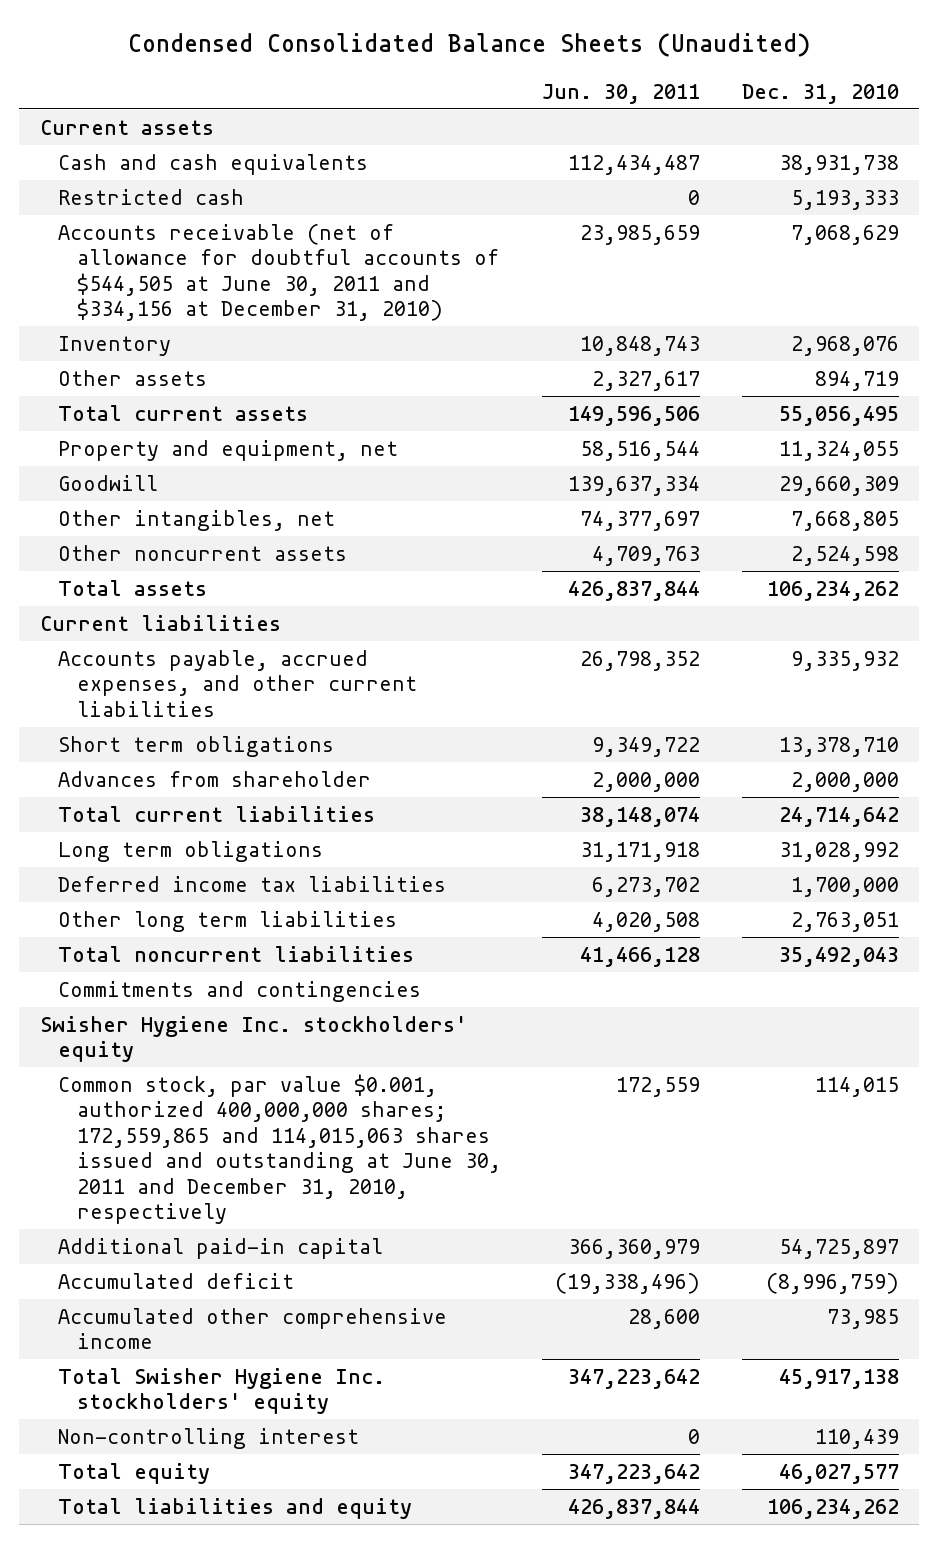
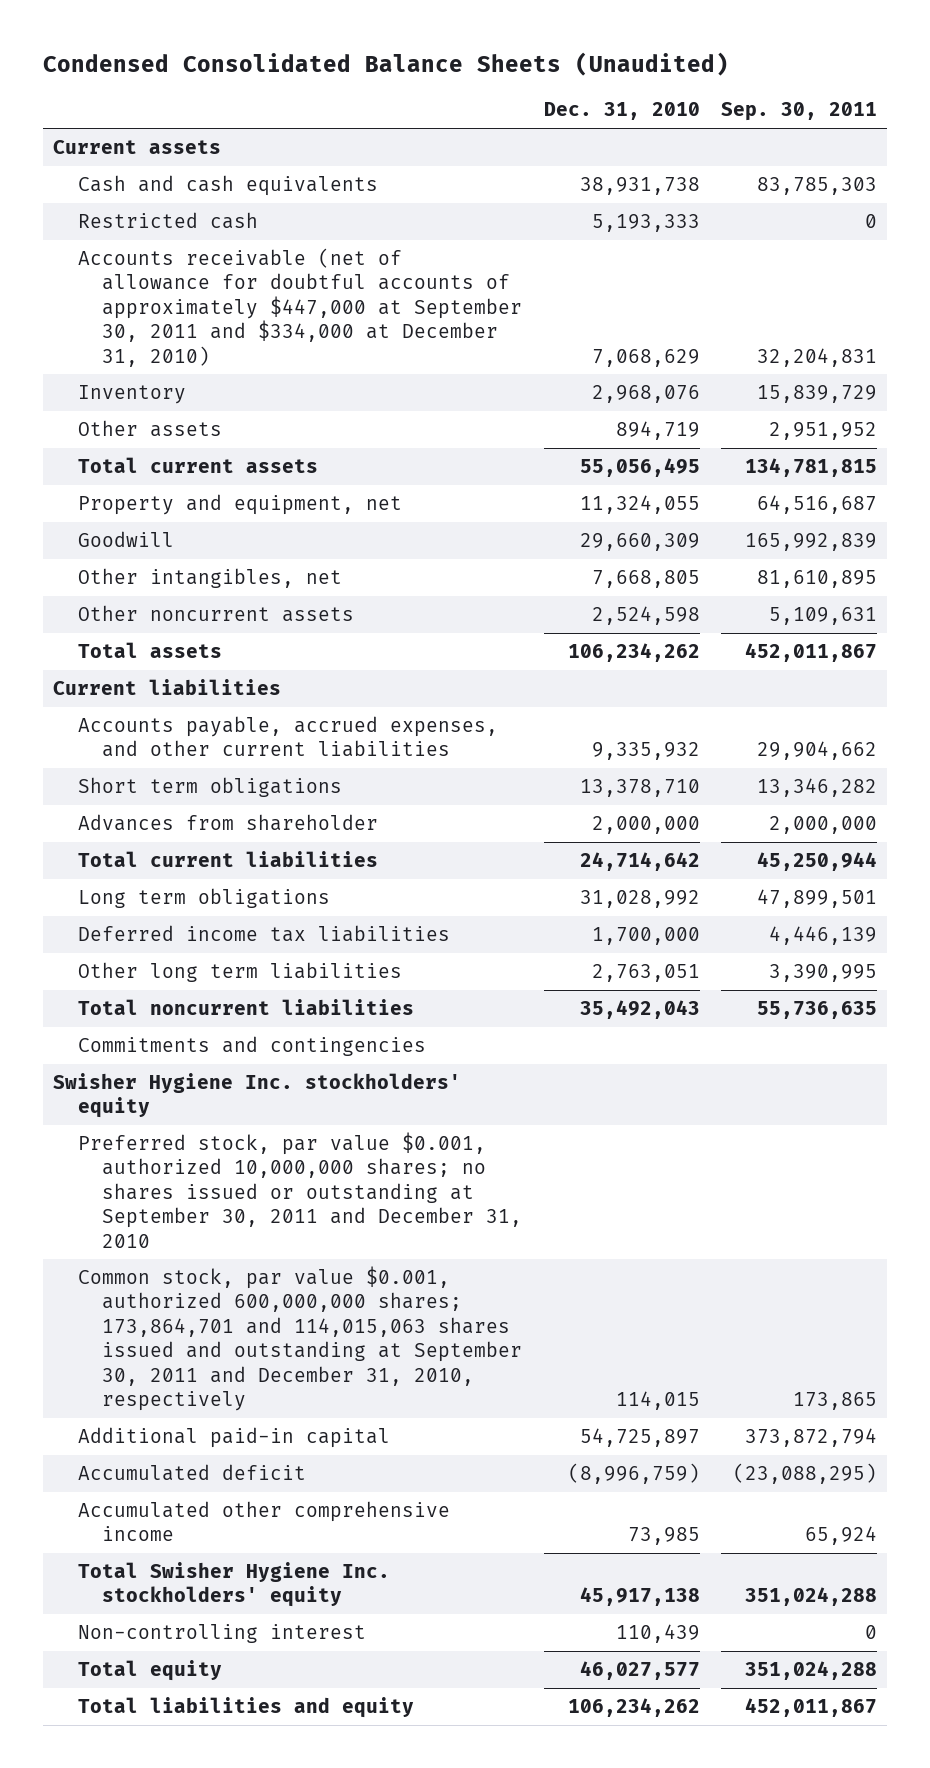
- | Jun. 30, 2011 | Dec. 31, 2010
+ | Dec. 31, 2010 | Sep. 30, 2011
- Accounts receivable (net of allowance for doubtful accounts of $544,505 at June 30, 2011 and $334,156 at December 31, 2010) | 23,985,659 | 7,068,629
+ Accounts receivable (net of allowance for doubtful accounts of approximately $447,000 at September 30, 2011 and $334,000 at December 31, 2010) | 7,068,629 | 32,204,831
- Common stock, par value $0.001, authorized 400,000,000 shares; 172,559,865 and 114,015,063 shares issued and outstanding at June 30, 2011 and December 31, 2010, respectively | 172,559 | 114,015
+ Preferred stock, par value $0.001, authorized 10,000,000 shares; no shares issued or outstanding at September 30, 2011 and December 31, 2010
+ Common stock, par value $0.001, authorized 600,000,000 shares; 173,864,701 and 114,015,063 shares issued and outstanding at September 30, 2011 and December 31, 2010, respectively | 114,015 | 173,865

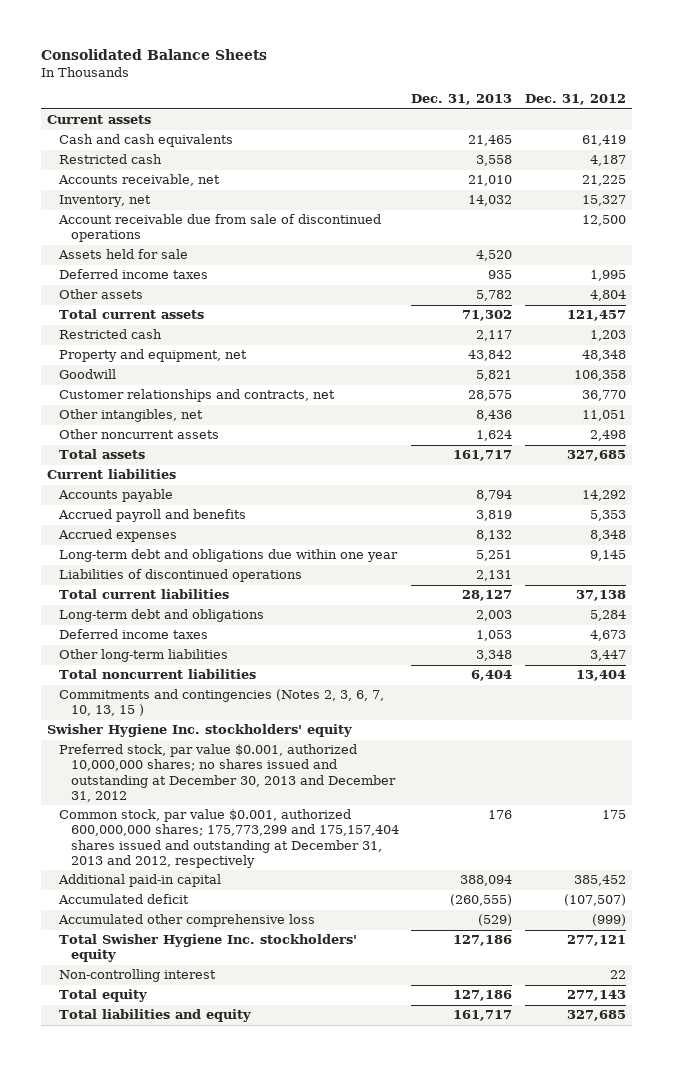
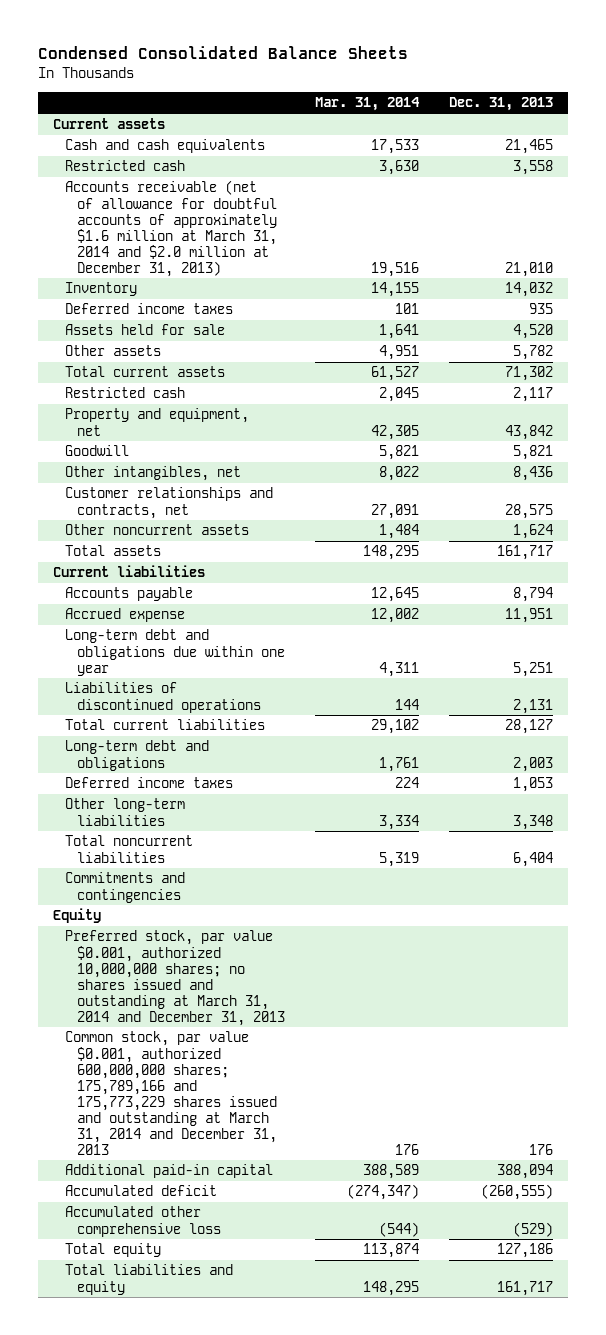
- Consolidated Balance Sheets
+ Condensed Consolidated Balance Sheets
- | Dec. 31, 2013 | Dec. 31, 2012
+ | Mar. 31, 2014 | Dec. 31, 2013
- Accounts receivable, net | 21,010 | 21,225
- Inventory, net | 14,032 | 15,327
- Account receivable due from sale of discontinued operations | | 12,500
+ Accounts receivable (net of allowance for doubtful accounts of approximately $1.6 million at March 31, 2014 and $2.0 million at December 31, 2013) | 19,516 | 21,010
+ Inventory | 14,155 | 14,032
moved down: Assets held for sale | 1,641 | 4,520
moved down: Customer relationships and contracts, net | 27,091 | 28,575
- Accrued payroll and benefits | 3,819 | 5,353
- Accrued expenses | 8,132 | 8,348
+ Accrued expense | 12,002 | 11,951
- Commitments and contingencies (Notes 2, 3, 6, 7, 10, 13, 15 )
- Swisher Hygiene Inc. stockholders' equity
- Preferred stock, par value $0.001, authorized 10,000,000 shares; no shares issued and outstanding at December 30, 2013 and December 31, 2012
- Common stock, par value $0.001, authorized 600,000,000 shares; 175,773,299 and 175,157,404 shares issued and outstanding at December 31, 2013 and 2012, respectively | 176 | 175
+ Commitments and contingencies
+ Equity
+ Preferred stock, par value $0.001, authorized 10,000,000 shares; no shares issued and outstanding at March 31, 2014 and December 31, 2013
+ Common stock, par value $0.001, authorized 600,000,000 shares; 175,789,166 and 175,773,229 shares issued and outstanding at March 31, 2014 and December 31, 2013 | 176 | 176
- Total Swisher Hygiene Inc. stockholders' equity | 127,186 | 277,121
- Non-controlling interest | | 22

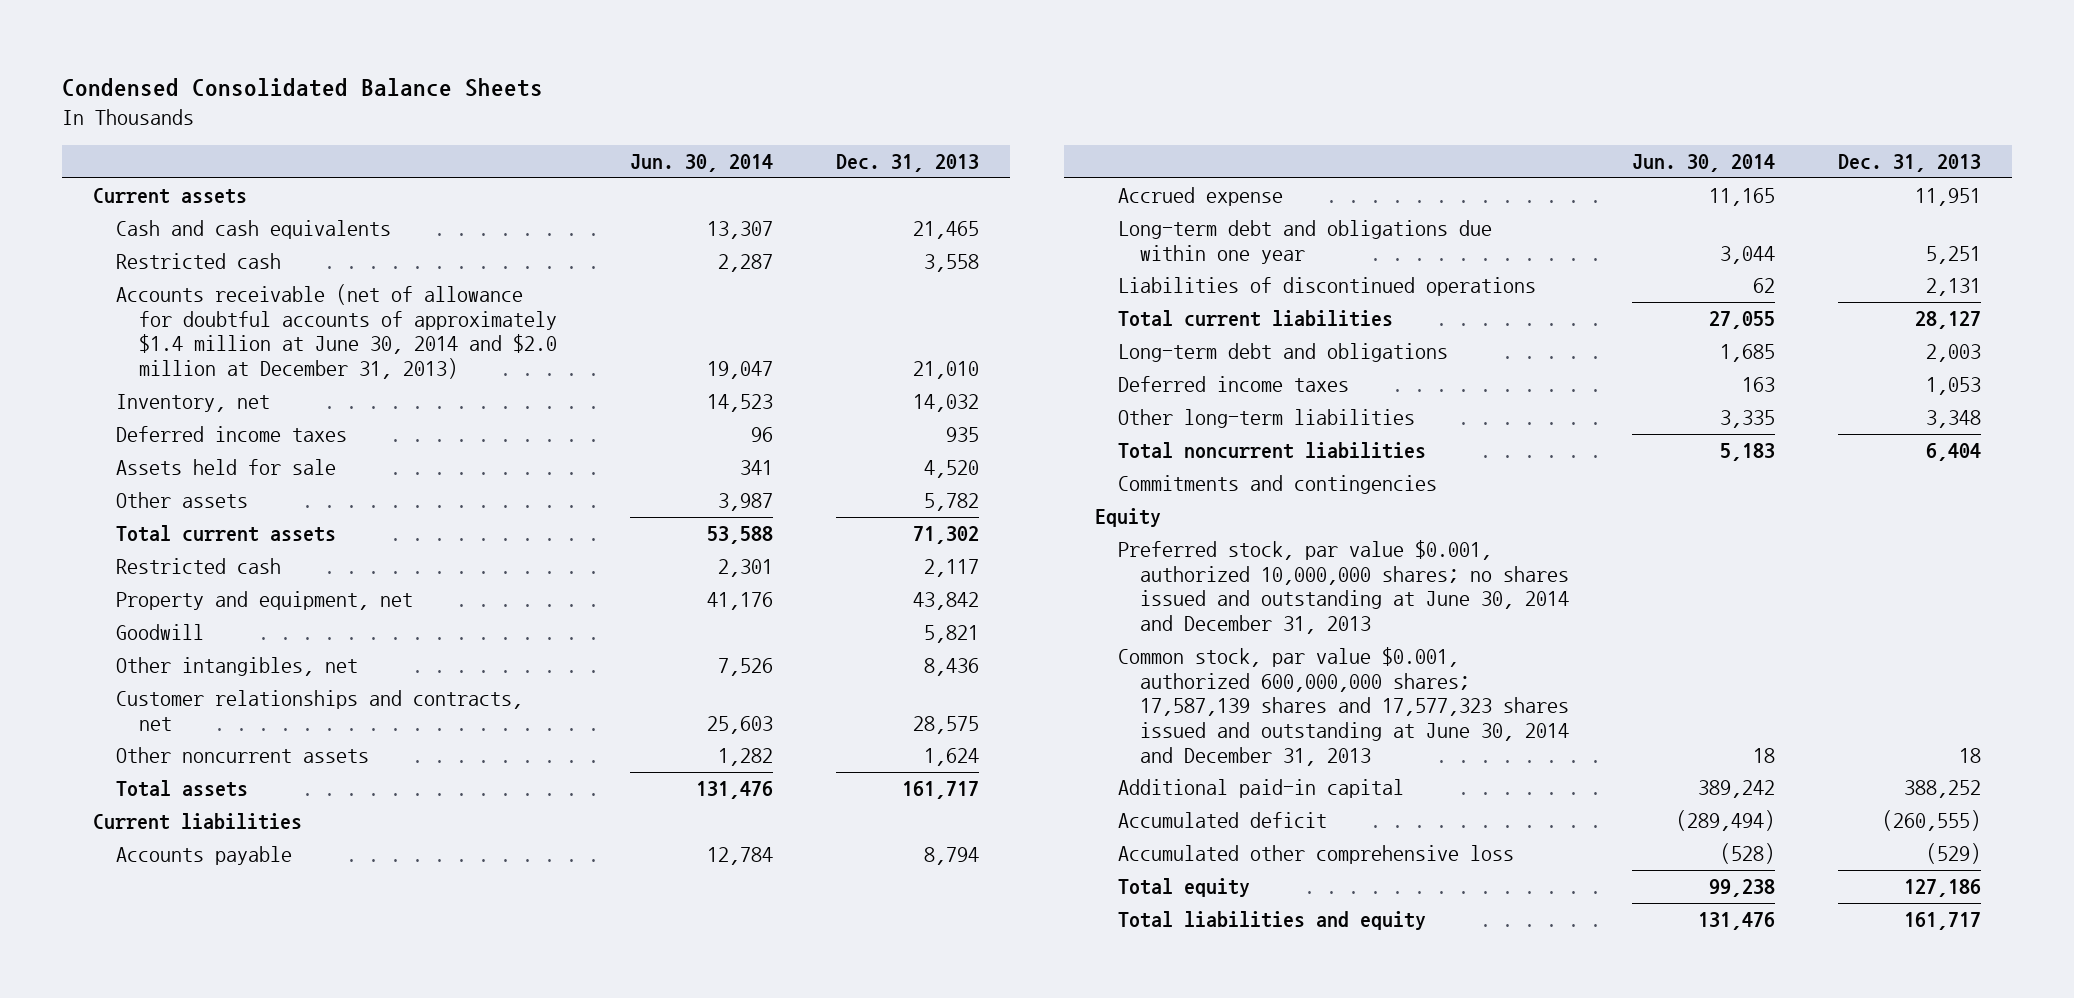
- | Mar. 31, 2014 | Dec. 31, 2013
+ | Jun. 30, 2014 | Dec. 31, 2013
- Accounts receivable (net of allowance for doubtful accounts of approximately $1.6 million at March 31, 2014 and $2.0 million at December 31, 2013) | 19,516 | 21,010
- Inventory | 14,155 | 14,032
+ Accounts receivable (net of allowance for doubtful accounts of approximately $1.4 million at June 30, 2014 and $2.0 million at December 31, 2013) | 19,047 | 21,010
+ Inventory, net | 14,523 | 14,032
- Preferred stock, par value $0.001, authorized 10,000,000 shares; no shares issued and outstanding at March 31, 2014 and December 31, 2013
- Common stock, par value $0.001, authorized 600,000,000 shares; 175,789,166 and 175,773,229 shares issued and outstanding at March 31, 2014 and December 31, 2013 | 176 | 176
- Additional paid-in capital | 388,589 | 388,094
+ Preferred stock, par value $0.001, authorized 10,000,000 shares; no shares issued and outstanding at June 30, 2014 and December 31, 2013
+ Common stock, par value $0.001, authorized 600,000,000 shares; 17,587,139 shares and 17,577,323 shares issued and outstanding at June 30, 2014 and December 31, 2013 | 18 | 18
+ Additional paid-in capital | 389,242 | 388,252

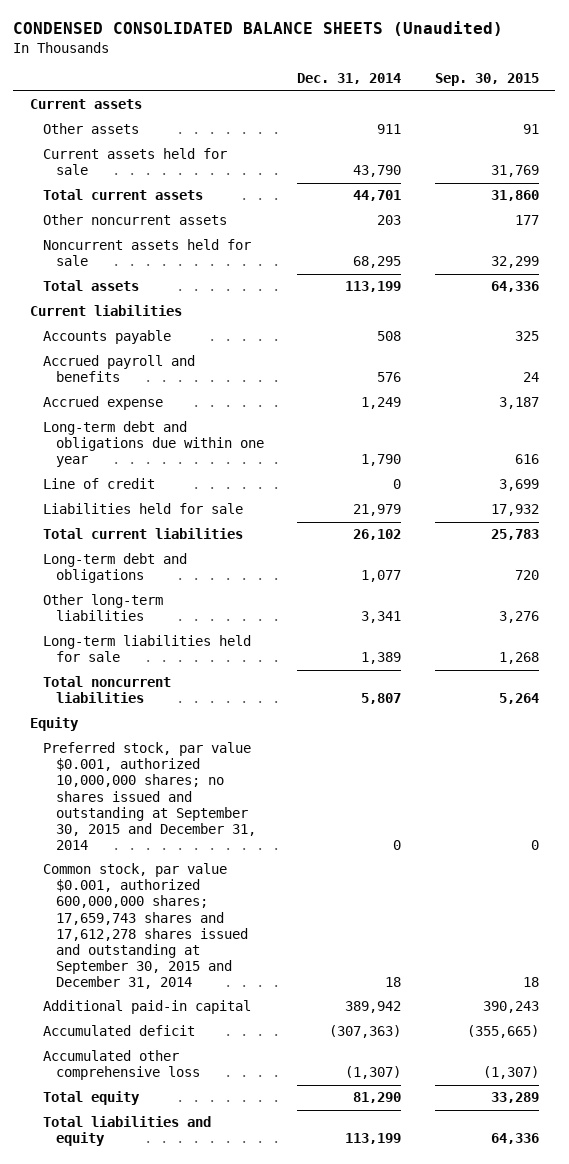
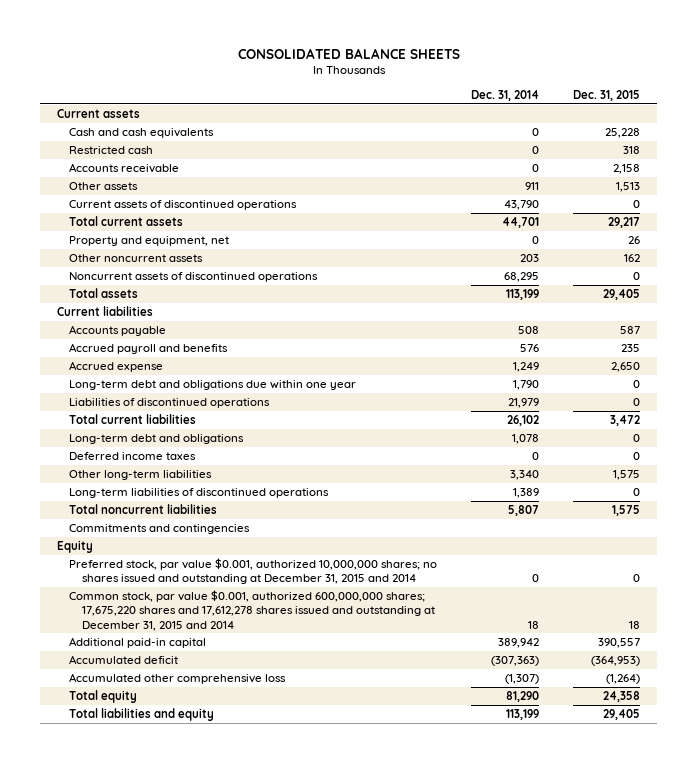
- CONDENSED CONSOLIDATED BALANCE SHEETS (Unaudited)
+ CONSOLIDATED BALANCE SHEETS
- | Dec. 31, 2014 | Sep. 30, 2015
+ | Dec. 31, 2014 | Dec. 31, 2015
+ Cash and cash equivalents | 0 | 25,228
+ Restricted cash | 0 | 318
+ Accounts receivable | 0 | 2,158
- Current assets held for sale | 43,790 | 31,769
+ Current assets of discontinued operations | 43,790 | 0
+ Property and equipment, net | 0 | 26
- Noncurrent assets held for sale | 68,295 | 32,299
+ Noncurrent assets of discontinued operations | 68,295 | 0
- Line of credit | 0 | 3,699
- Liabilities held for sale | 21,979 | 17,932
+ Liabilities of discontinued operations | 21,979 | 0
- Long-term debt and obligations | 1,077 | 720
- Other long-term liabilities | 3,341 | 3,276
- Long-term liabilities held for sale | 1,389 | 1,268
+ Long-term debt and obligations | 1,078 | 0
+ Deferred income taxes | 0 | 0
+ Other long-term liabilities | 3,340 | 1,575
+ Long-term liabilities of discontinued operations | 1,389 | 0
+ Commitments and contingencies
- Preferred stock, par value $0.001, authorized 10,000,000 shares; no shares issued and outstanding at September 30, 2015 and December 31, 2014 | 0 | 0
- Common stock, par value $0.001, authorized 600,000,000 shares; 17,659,743 shares and 17,612,278 shares issued and outstanding at September 30, 2015 and December 31, 2014 | 18 | 18
+ Preferred stock, par value $0.001, authorized 10,000,000 shares; no shares issued and outstanding at December 31, 2015 and 2014 | 0 | 0
+ Common stock, par value $0.001, authorized 600,000,000 shares; 17,675,220 shares and 17,612,278 shares issued and outstanding at December 31, 2015 and 2014 | 18 | 18

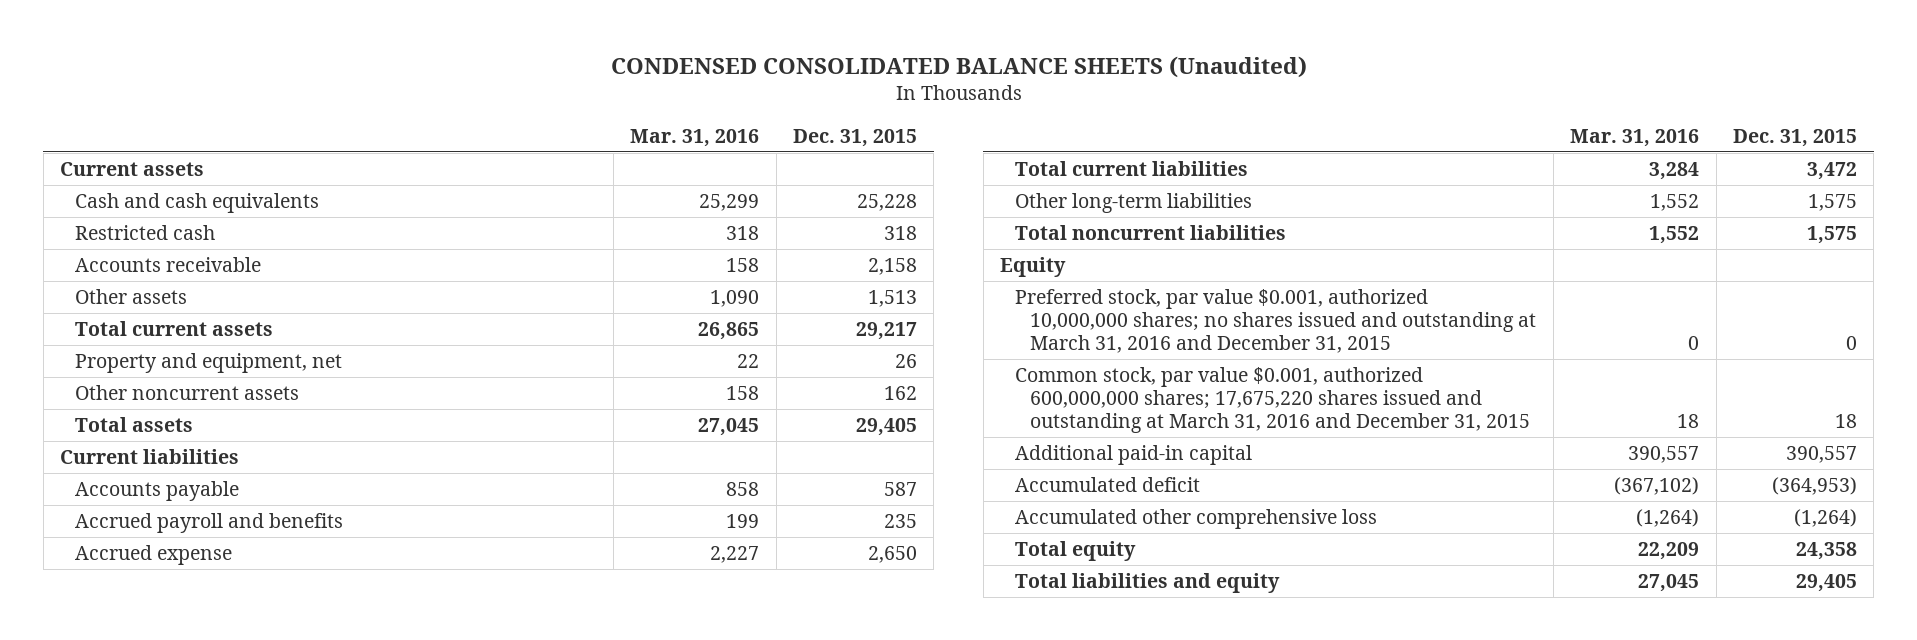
- CONSOLIDATED BALANCE SHEETS
+ CONDENSED CONSOLIDATED BALANCE SHEETS (Unaudited)
- | Dec. 31, 2014 | Dec. 31, 2015
+ | Mar. 31, 2016 | Dec. 31, 2015
- Current assets of discontinued operations | 43,790 | 0
- Noncurrent assets of discontinued operations | 68,295 | 0
- Long-term debt and obligations due within one year | 1,790 | 0
- Liabilities of discontinued operations | 21,979 | 0
- Long-term debt and obligations | 1,078 | 0
- Deferred income taxes | 0 | 0
- Long-term liabilities of discontinued operations | 1,389 | 0
- Commitments and contingencies
- Preferred stock, par value $0.001, authorized 10,000,000 shares; no shares issued and outstanding at December 31, 2015 and 2014 | 0 | 0
- Common stock, par value $0.001, authorized 600,000,000 shares; 17,675,220 shares and 17,612,278 shares issued and outstanding at December 31, 2015 and 2014 | 18 | 18
+ Preferred stock, par value $0.001, authorized 10,000,000 shares; no shares issued and outstanding at March 31, 2016 and December 31, 2015 | 0 | 0
+ Common stock, par value $0.001, authorized 600,000,000 shares; 17,675,220 shares issued and outstanding at March 31, 2016 and December 31, 2015 | 18 | 18

